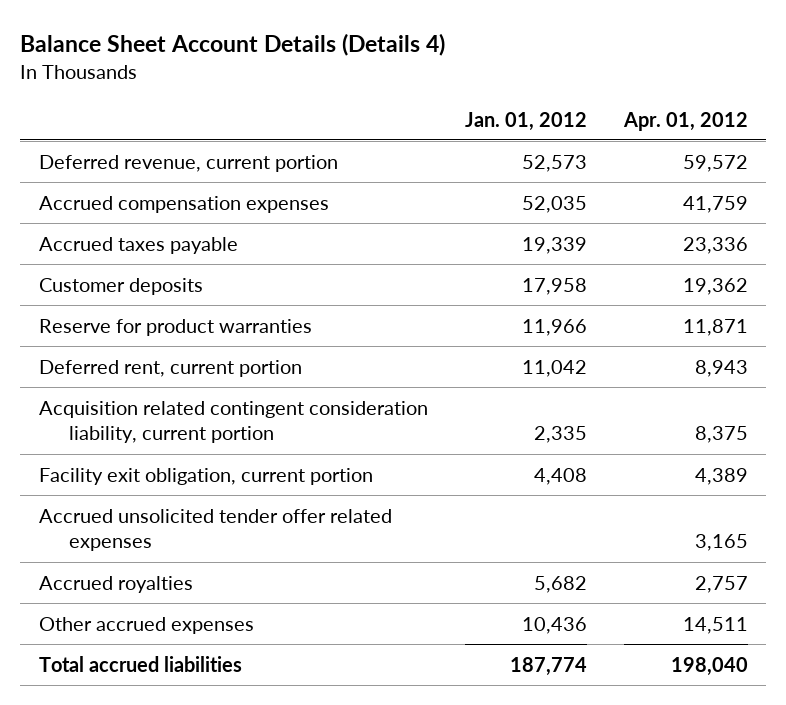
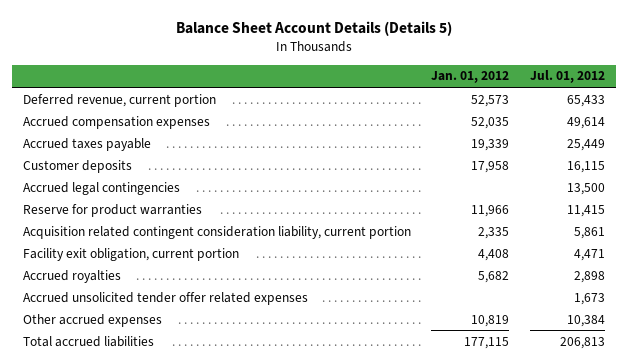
- Balance Sheet Account Details (Details 4)
+ Balance Sheet Account Details (Details 5)
- | Jan. 01, 2012 | Apr. 01, 2012
+ | Jan. 01, 2012 | Jul. 01, 2012
+ Accrued legal contingencies | | 13,500
- Deferred rent, current portion | 11,042 | 8,943
- Other accrued expenses | 10,436 | 14,511
- Total accrued liabilities | 187,774 | 198,040
moved down: Accrued unsolicited tender offer related expenses | | 1,673
+ Other accrued expenses | 10,819 | 10,384
+ Total accrued liabilities | 177,115 | 206,813

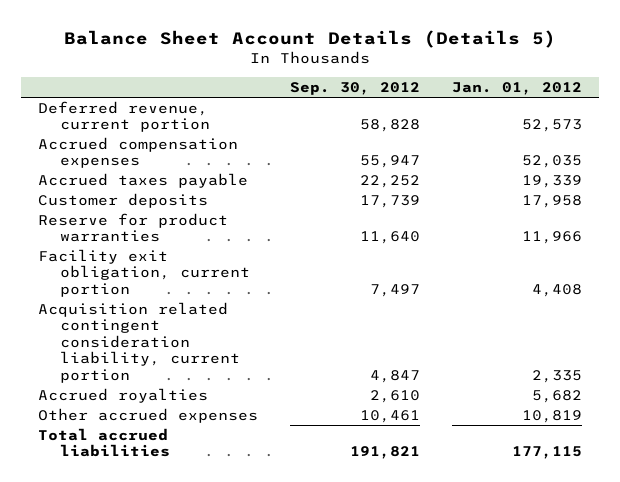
- | Jan. 01, 2012 | Jul. 01, 2012
+ | Sep. 30, 2012 | Jan. 01, 2012
- Accrued legal contingencies | | 13,500
moved down: Acquisition related contingent consideration liability, current portion | 4,847 | 2,335
- Accrued unsolicited tender offer related expenses | | 1,673

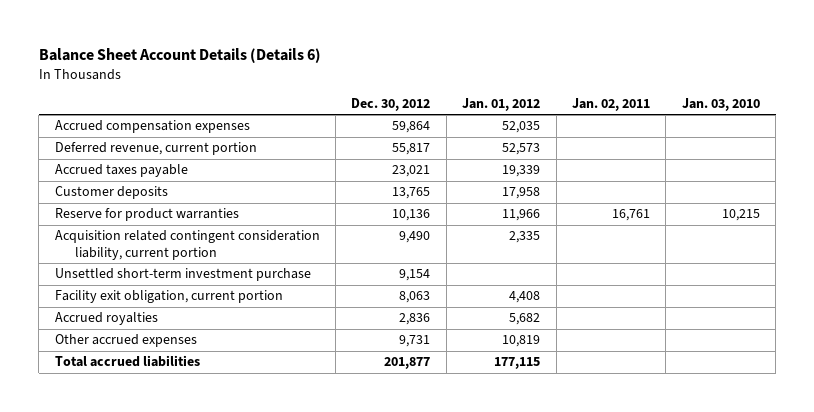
- Balance Sheet Account Details (Details 5)
+ Balance Sheet Account Details (Details 6)
- | Sep. 30, 2012 | Jan. 01, 2012
+ | Dec. 30, 2012 | Jan. 01, 2012 | Jan. 02, 2011 | Jan. 03, 2010
moved down: Deferred revenue, current portion | 55,817 | 52,573 | |
+ Unsettled short-term investment purchase | 9,154 | | |
moved down: Facility exit obligation, current portion | 8,063 | 4,408 | |

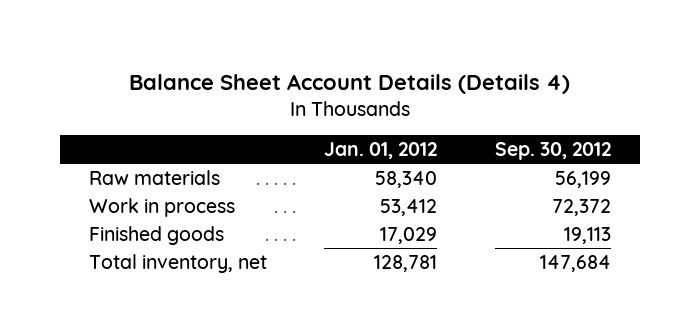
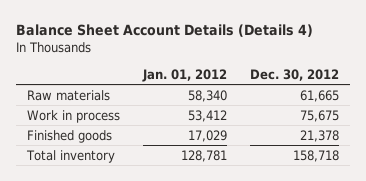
- | Jan. 01, 2012 | Sep. 30, 2012
+ | Jan. 01, 2012 | Dec. 30, 2012
- Total inventory, net | 128,781 | 147,684
+ Total inventory | 128,781 | 158,718

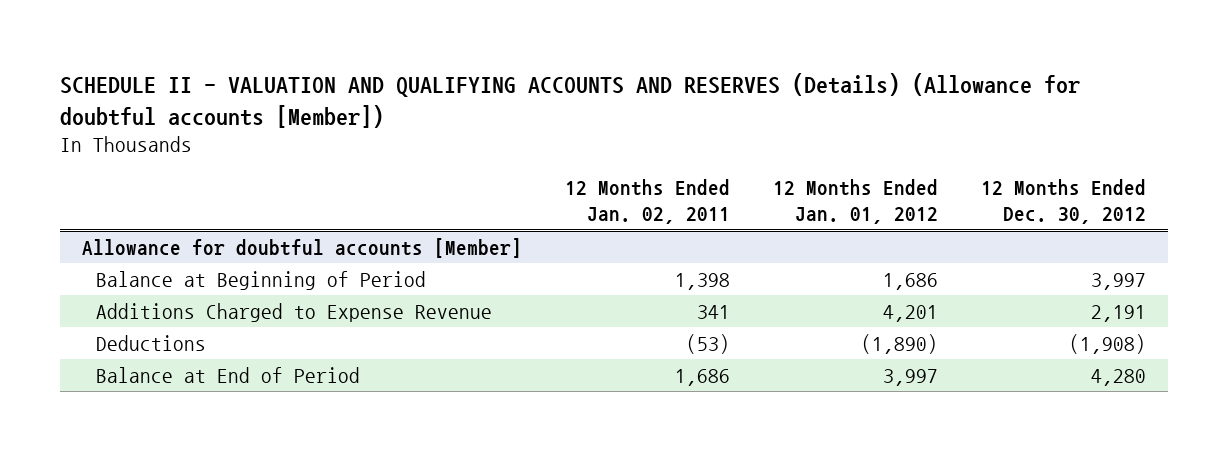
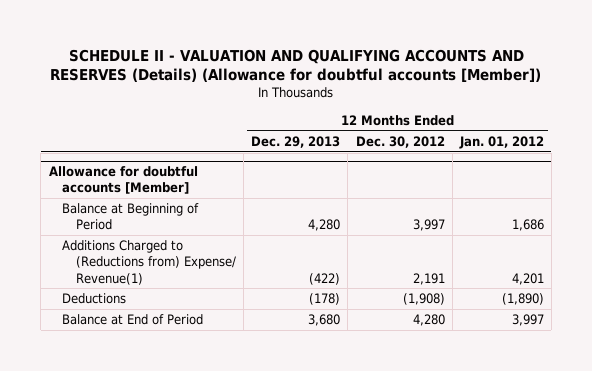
- | 12 Months Ended Jan. 02, 2011 | 12 Months Ended Jan. 01, 2012 | 12 Months Ended Dec. 30, 2012
+ | 12 Months Ended Dec. 29, 2013 | 12 Months Ended Dec. 30, 2012 | 12 Months Ended Jan. 01, 2012
@ Allowance for doubtful accounts [Member]
- Additions Charged to Expense Revenue | 341 | 4,201 | 2,191
+ Additions Charged to (Reductions from) Expense/ Revenue(1) | (422) | 2,191 | 4,201

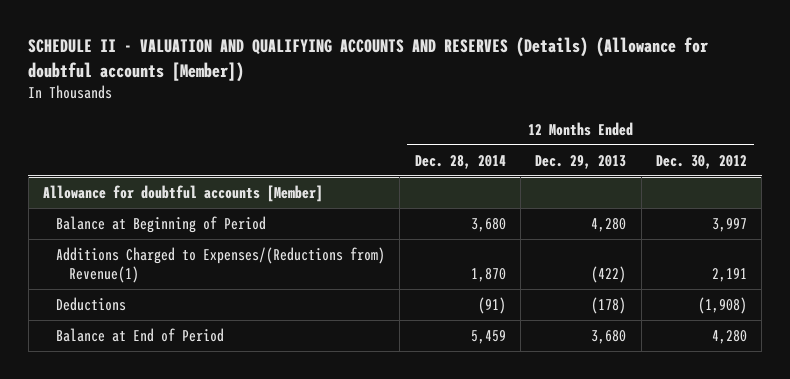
- | 12 Months Ended Dec. 29, 2013 | 12 Months Ended Dec. 30, 2012 | 12 Months Ended Jan. 01, 2012
+ | 12 Months Ended Dec. 28, 2014 | 12 Months Ended Dec. 29, 2013 | 12 Months Ended Dec. 30, 2012
@ Allowance for doubtful accounts [Member]
- Additions Charged to (Reductions from) Expense/ Revenue(1) | (422) | 2,191 | 4,201
+ Additions Charged to Expenses/(Reductions from) Revenue(1) | 1,870 | (422) | 2,191

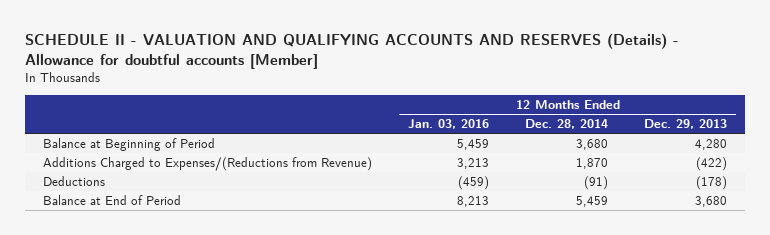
- SCHEDULE II - VALUATION AND QUALIFYING ACCOUNTS AND RESERVES (Details) (Allowance for doubtful accounts [Member])
+ SCHEDULE II - VALUATION AND QUALIFYING ACCOUNTS AND RESERVES (Details) - Allowance for doubtful accounts [Member]
- | 12 Months Ended Dec. 28, 2014 | 12 Months Ended Dec. 29, 2013 | 12 Months Ended Dec. 30, 2012
+ | 12 Months Ended Jan. 03, 2016 | 12 Months Ended Dec. 28, 2014 | 12 Months Ended Dec. 29, 2013
- Allowance for doubtful accounts [Member]
- Additions Charged to Expenses/(Reductions from) Revenue(1) | 1,870 | (422) | 2,191
+ Additions Charged to Expenses/(Reductions from Revenue) | 3,213 | 1,870 | (422)

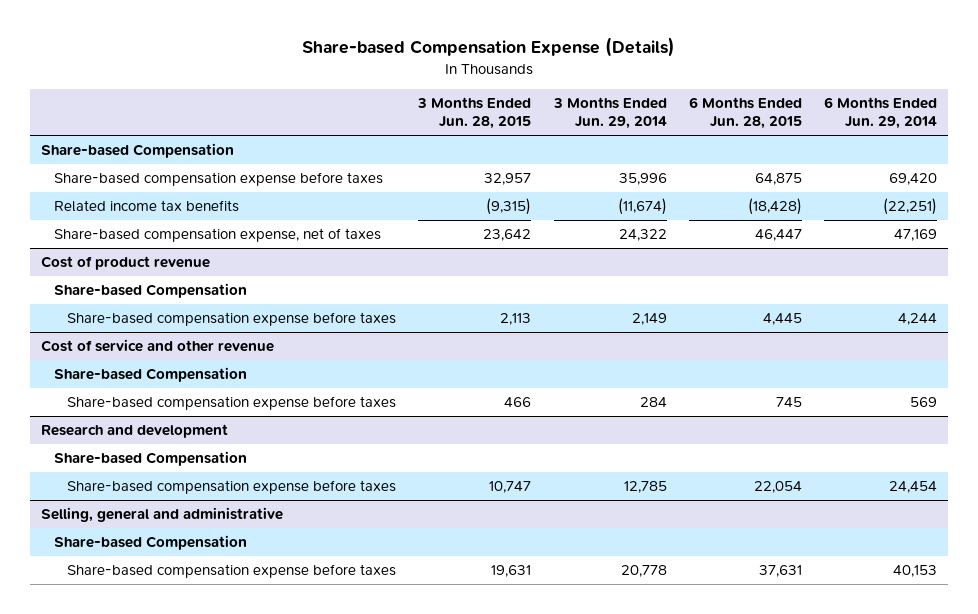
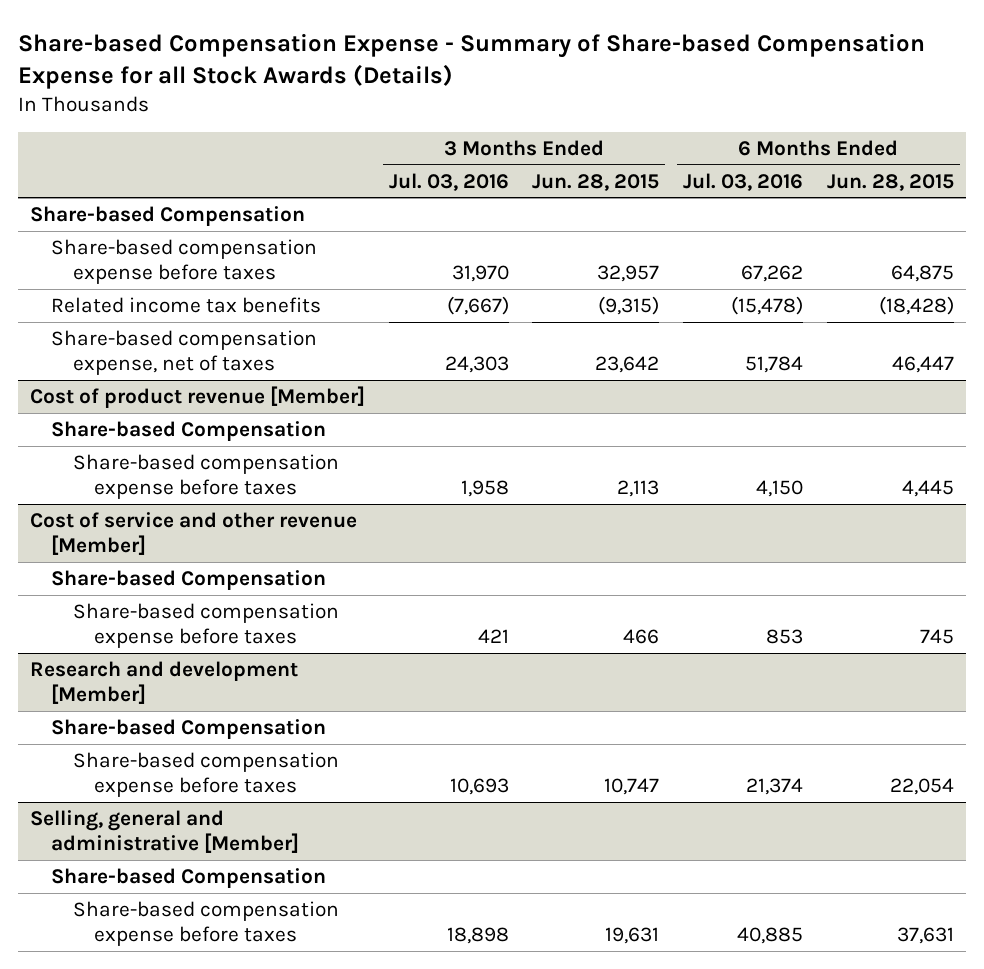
- Share-based Compensation Expense (Details)
+ Share-based Compensation Expense - Summary of Share-based Compensation Expense for all Stock Awards (Details)
- | 3 Months Ended Jun. 28, 2015 | 3 Months Ended Jun. 29, 2014 | 6 Months Ended Jun. 28, 2015 | 6 Months Ended Jun. 29, 2014
+ | 3 Months Ended Jul. 03, 2016 | 3 Months Ended Jun. 28, 2015 | 6 Months Ended Jul. 03, 2016 | 6 Months Ended Jun. 28, 2015
- Cost of product revenue
+ Cost of product revenue [Member]
- Cost of service and other revenue
+ Cost of service and other revenue [Member]
- Research and development
+ Research and development [Member]
- Selling, general and administrative
+ Selling, general and administrative [Member]

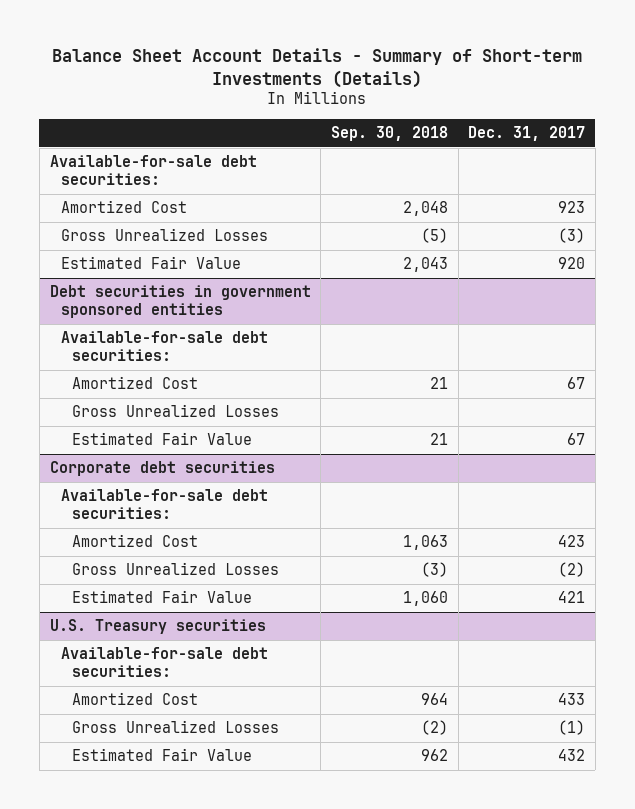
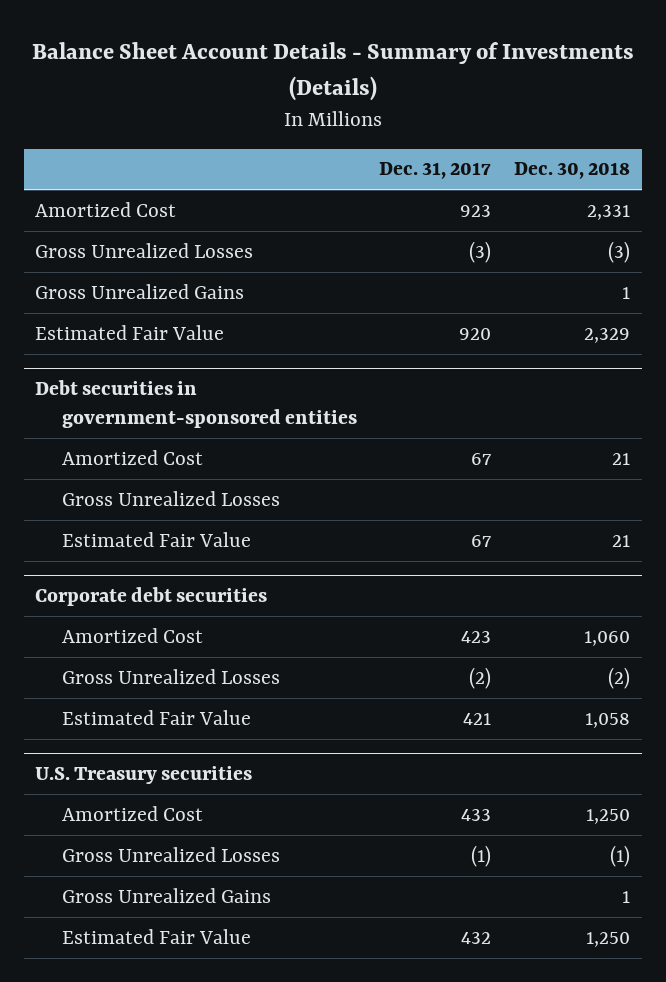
- Balance Sheet Account Details - Summary of Short-term Investments (Details)
+ Balance Sheet Account Details - Summary of Investments (Details)
- | Sep. 30, 2018 | Dec. 31, 2017
+ | Dec. 31, 2017 | Dec. 30, 2018
- Available-for-sale debt securities:
+ Gross Unrealized Gains | | 1
- Debt securities in government sponsored entities
- Available-for-sale debt securities:
+ Debt securities in government-sponsored entities
@ Corporate debt securities
- Available-for-sale debt securities:
@ U.S. Treasury securities
- Available-for-sale debt securities:
+ Gross Unrealized Gains | | 1

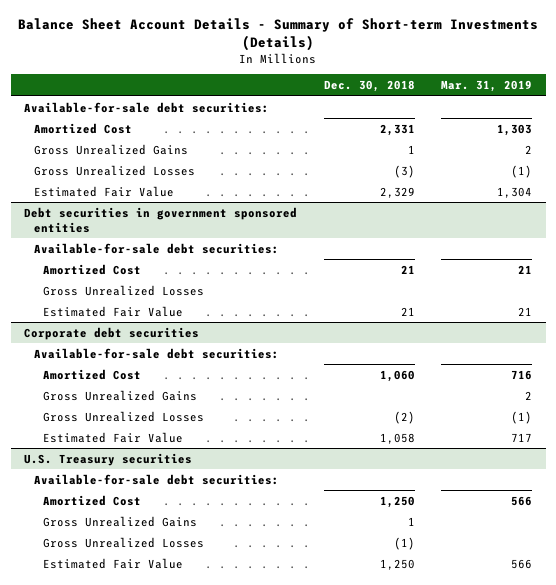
- Balance Sheet Account Details - Summary of Investments (Details)
+ Balance Sheet Account Details - Summary of Short-term Investments (Details)
- | Dec. 31, 2017 | Dec. 30, 2018
+ | Dec. 30, 2018 | Mar. 31, 2019
+ Available-for-sale debt securities:
moved down: Gross Unrealized Losses | (3) | (1)
- Debt securities in government-sponsored entities
+ Debt securities in government sponsored entities
+ Available-for-sale debt securities:
@ Corporate debt securities
+ Available-for-sale debt securities:
+ Gross Unrealized Gains | | 2
@ U.S. Treasury securities
+ Available-for-sale debt securities:
moved down: Gross Unrealized Losses | (1) |

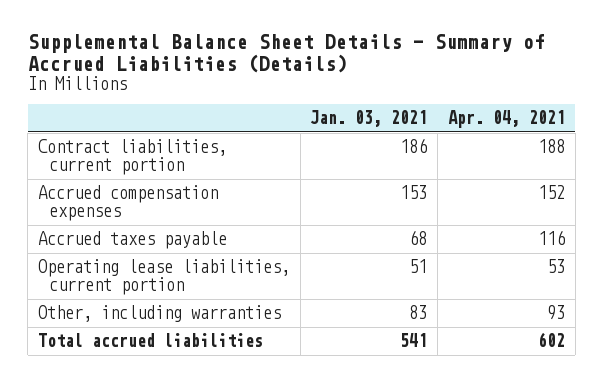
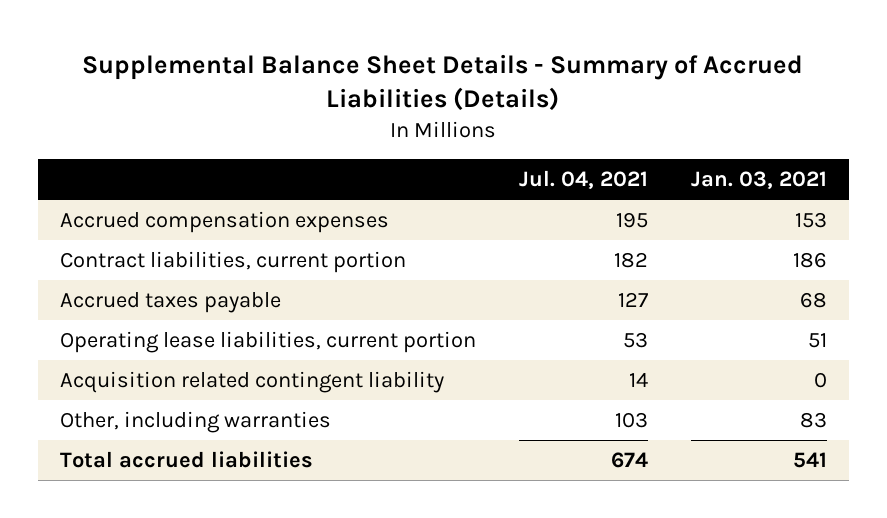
- | Jan. 03, 2021 | Apr. 04, 2021
+ | Jul. 04, 2021 | Jan. 03, 2021
moved down: Contract liabilities, current portion | 182 | 186
+ Acquisition related contingent liability | 14 | 0

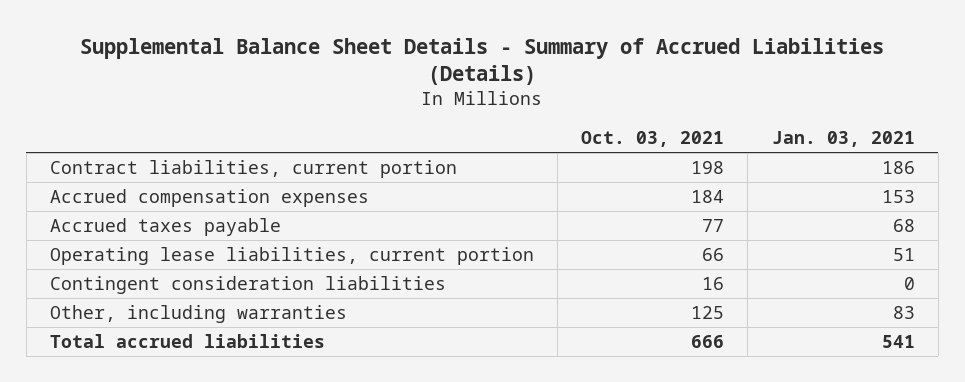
- | Jul. 04, 2021 | Jan. 03, 2021
+ | Oct. 03, 2021 | Jan. 03, 2021
moved down: Accrued compensation expenses | 184 | 153
- Acquisition related contingent liability | 14 | 0
+ Contingent consideration liabilities | 16 | 0

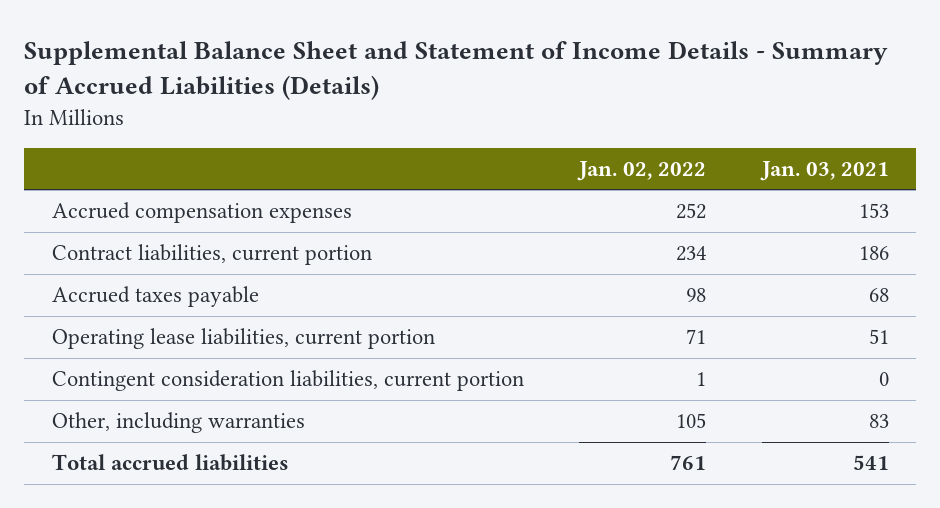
- Supplemental Balance Sheet Details - Summary of Accrued Liabilities (Details)
+ Supplemental Balance Sheet and Statement of Income Details - Summary of Accrued Liabilities (Details)
- | Oct. 03, 2021 | Jan. 03, 2021
+ | Jan. 02, 2022 | Jan. 03, 2021
moved down: Contract liabilities, current portion | 234 | 186
- Contingent consideration liabilities | 16 | 0
+ Contingent consideration liabilities, current portion | 1 | 0

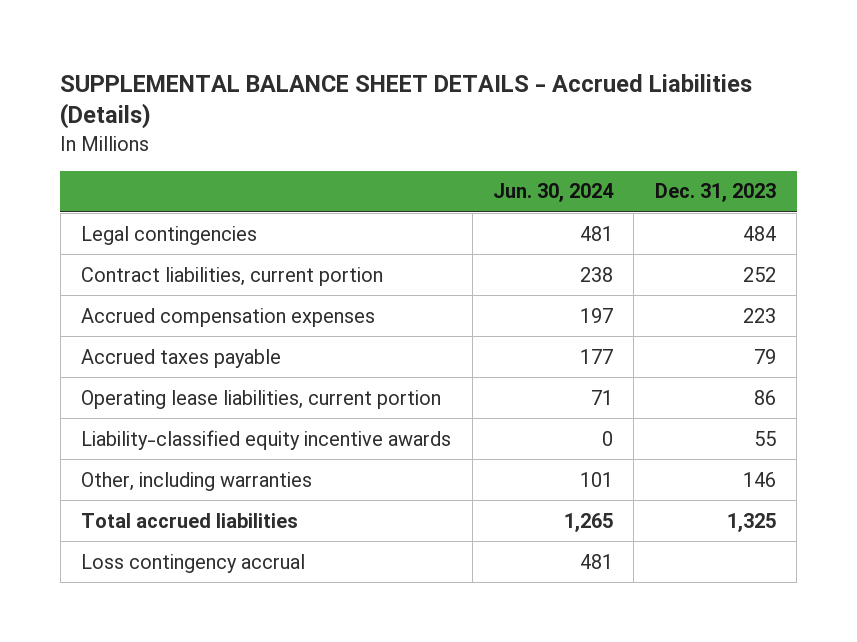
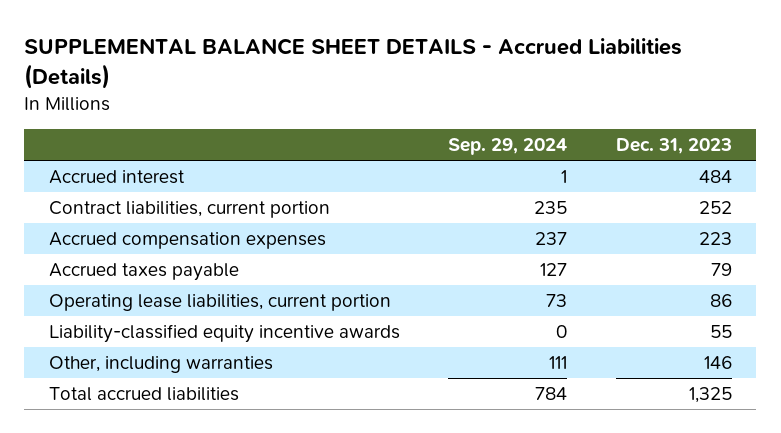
- | Jun. 30, 2024 | Dec. 31, 2023
+ | Sep. 29, 2024 | Dec. 31, 2023
- Legal contingencies | 481 | 484
+ Accrued interest | 1 | 484
- Loss contingency accrual | 481 |

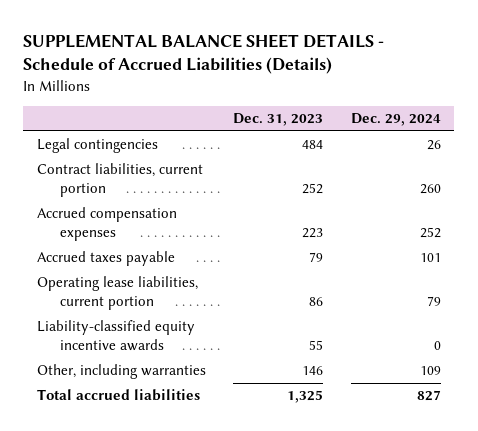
- SUPPLEMENTAL BALANCE SHEET DETAILS - Accrued Liabilities (Details)
+ SUPPLEMENTAL BALANCE SHEET DETAILS - Schedule of Accrued Liabilities (Details)
- | Sep. 29, 2024 | Dec. 31, 2023
+ | Dec. 31, 2023 | Dec. 29, 2024
- Accrued interest | 1 | 484
+ Legal contingencies | 484 | 26

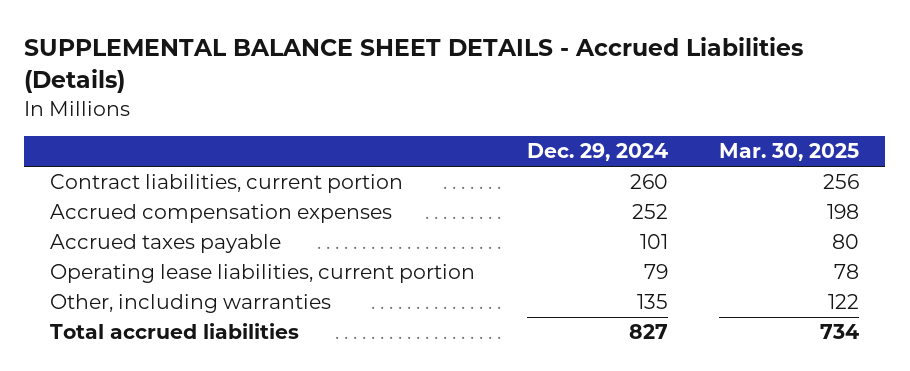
- SUPPLEMENTAL BALANCE SHEET DETAILS - Schedule of Accrued Liabilities (Details)
+ SUPPLEMENTAL BALANCE SHEET DETAILS - Accrued Liabilities (Details)
- | Dec. 31, 2023 | Dec. 29, 2024
+ | Dec. 29, 2024 | Mar. 30, 2025
- Legal contingencies | 484 | 26
- Liability-classified equity incentive awards | 55 | 0
- Other, including warranties | 146 | 109
+ Other, including warranties | 135 | 122

